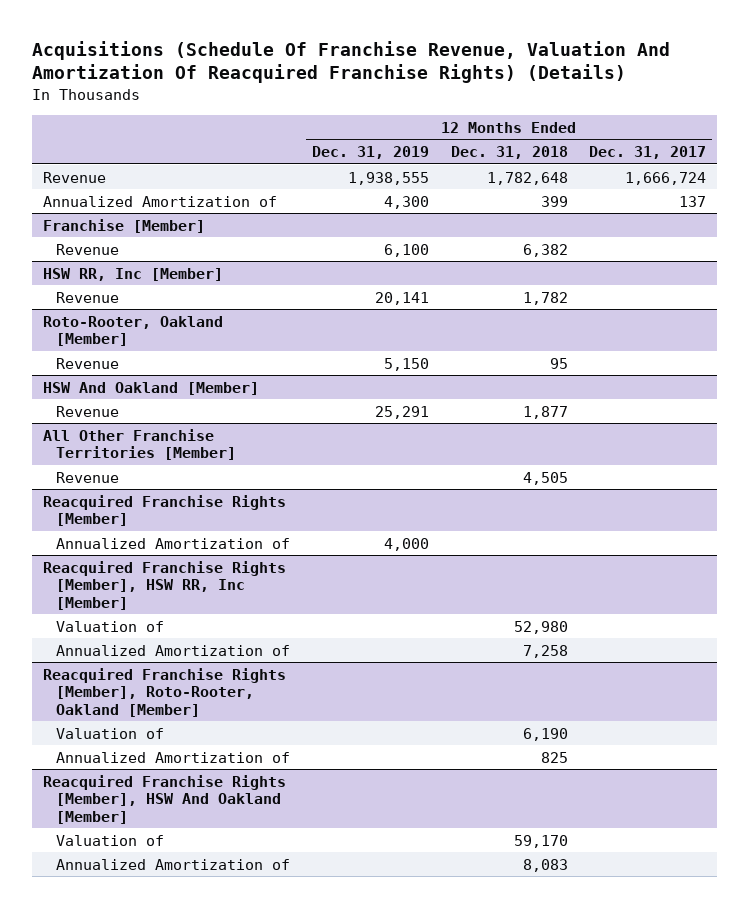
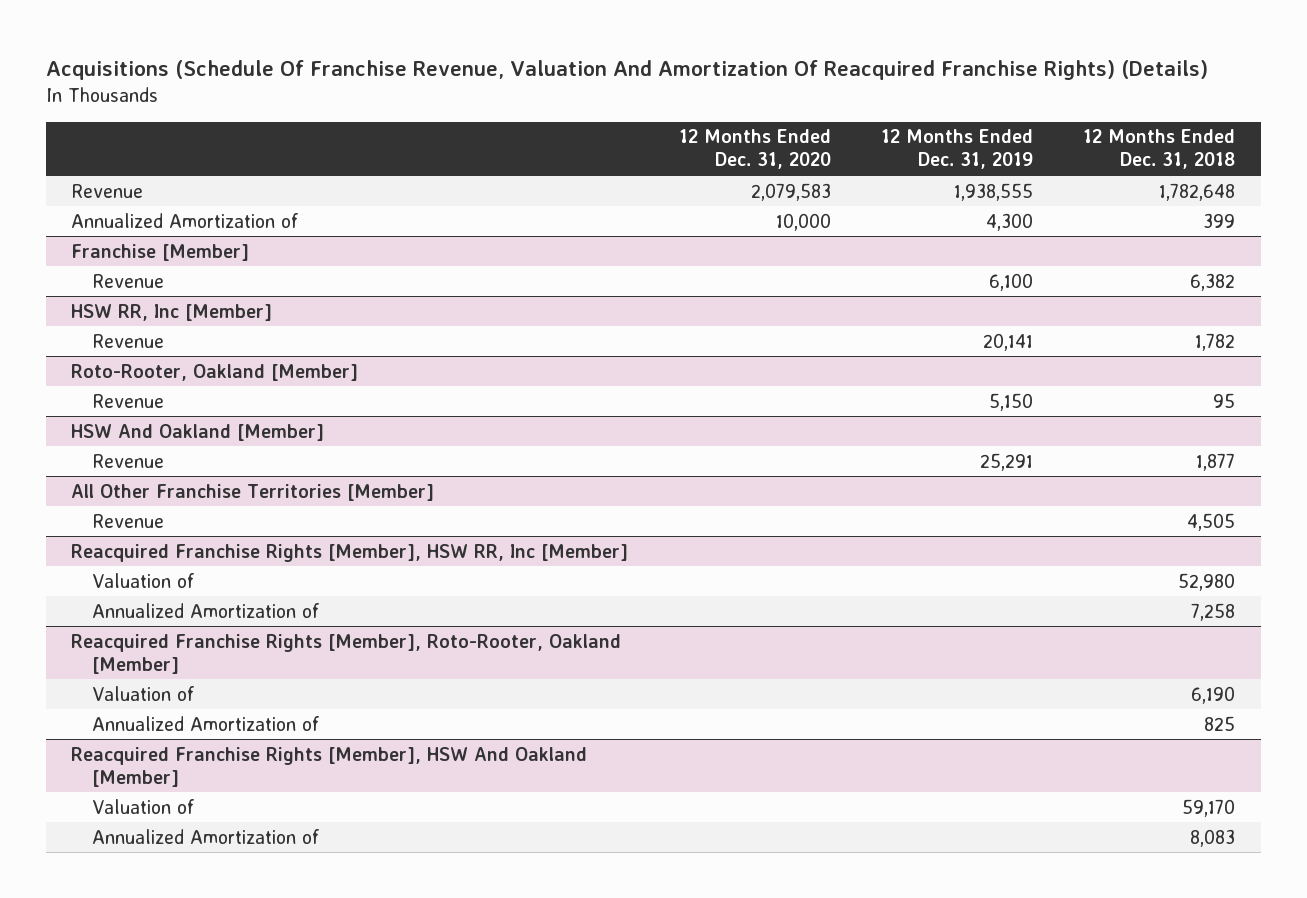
- | 12 Months Ended Dec. 31, 2019 | 12 Months Ended Dec. 31, 2018 | 12 Months Ended Dec. 31, 2017
+ | 12 Months Ended Dec. 31, 2020 | 12 Months Ended Dec. 31, 2019 | 12 Months Ended Dec. 31, 2018
- Reacquired Franchise Rights [Member]
- Annualized Amortization of | 4,000 | |

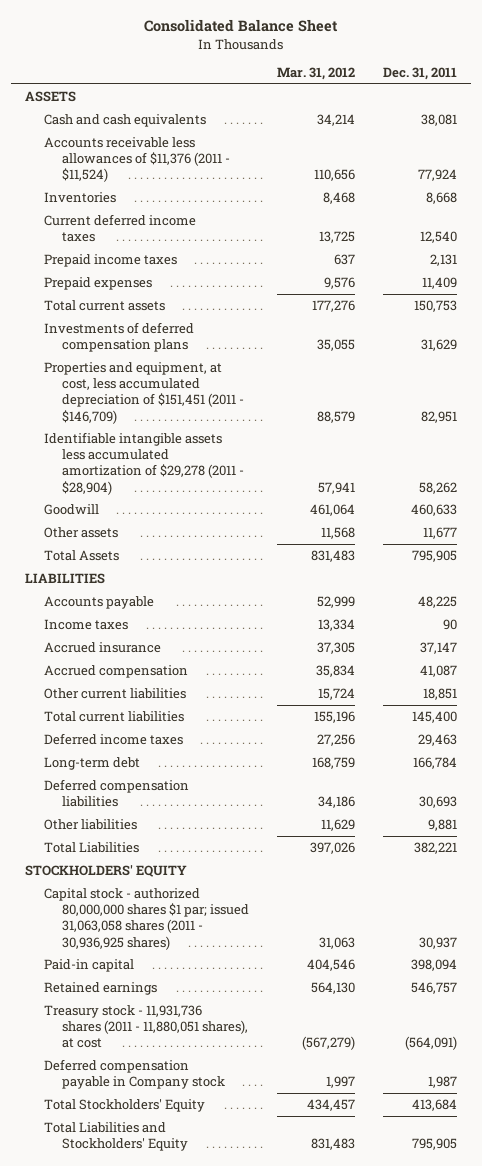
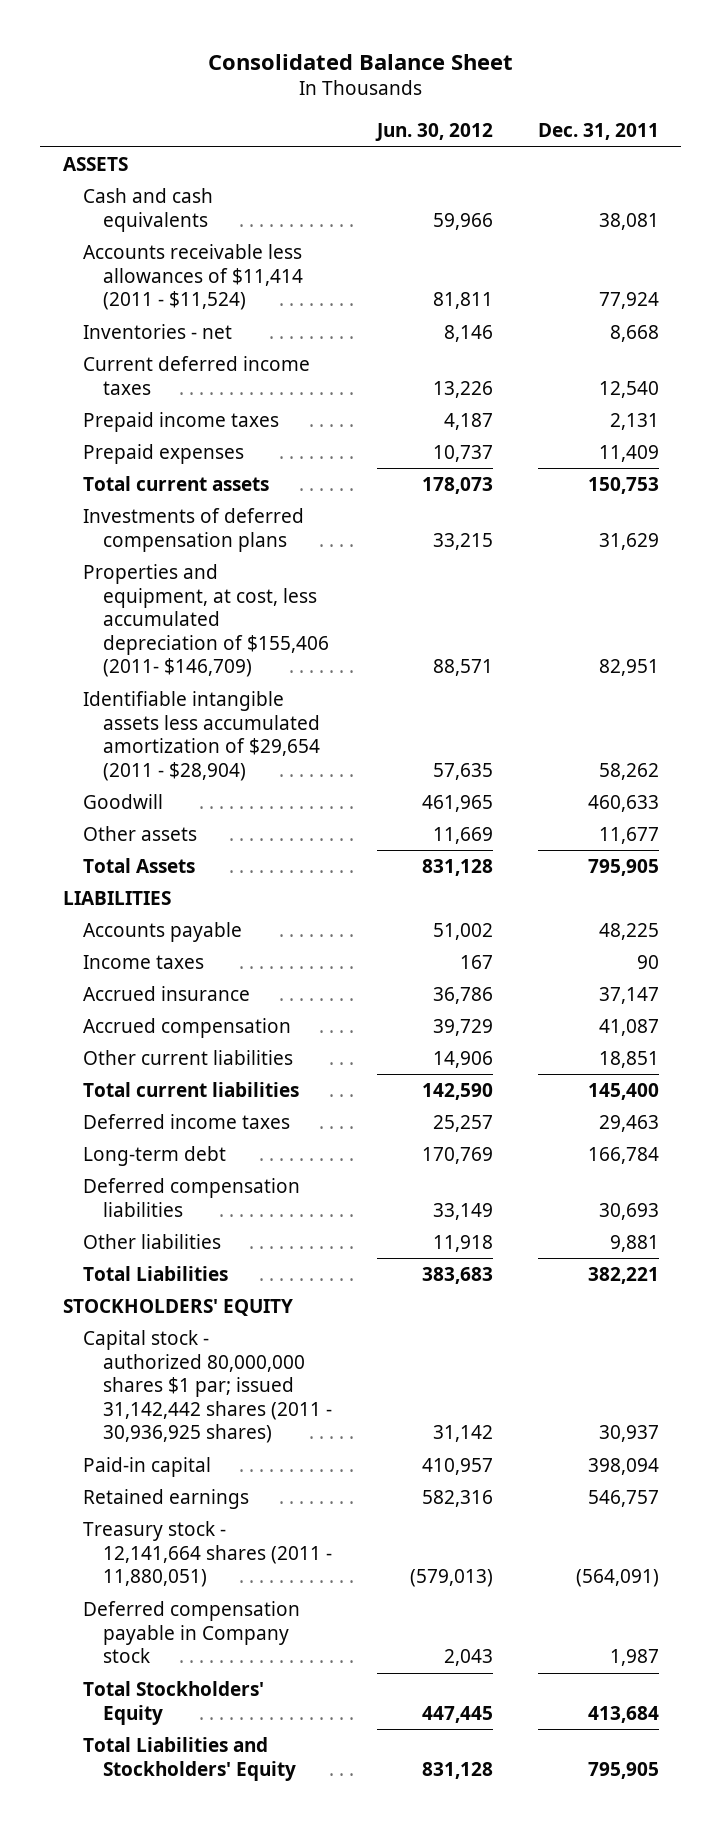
- | Mar. 31, 2012 | Dec. 31, 2011
+ | Jun. 30, 2012 | Dec. 31, 2011
- Accounts receivable less allowances of $11,376 (2011 - $11,524) | 110,656 | 77,924
- Inventories | 8,468 | 8,668
+ Accounts receivable less allowances of $11,414 (2011 - $11,524) | 81,811 | 77,924
+ Inventories - net | 8,146 | 8,668
- Properties and equipment, at cost, less accumulated depreciation of $151,451 (2011 - $146,709) | 88,579 | 82,951
- Identifiable intangible assets less accumulated amortization of $29,278 (2011 - $28,904) | 57,941 | 58,262
+ Properties and equipment, at cost, less accumulated depreciation of $155,406 (2011- $146,709) | 88,571 | 82,951
+ Identifiable intangible assets less accumulated amortization of $29,654 (2011 - $28,904) | 57,635 | 58,262
- Capital stock - authorized 80,000,000 shares $1 par; issued 31,063,058 shares (2011 - 30,936,925 shares) | 31,063 | 30,937
+ Capital stock - authorized 80,000,000 shares $1 par; issued 31,142,442 shares (2011 - 30,936,925 shares) | 31,142 | 30,937
- Treasury stock - 11,931,736 shares (2011 - 11,880,051 shares), at cost | (567,279) | (564,091)
+ Treasury stock - 12,141,664 shares (2011 - 11,880,051) | (579,013) | (564,091)

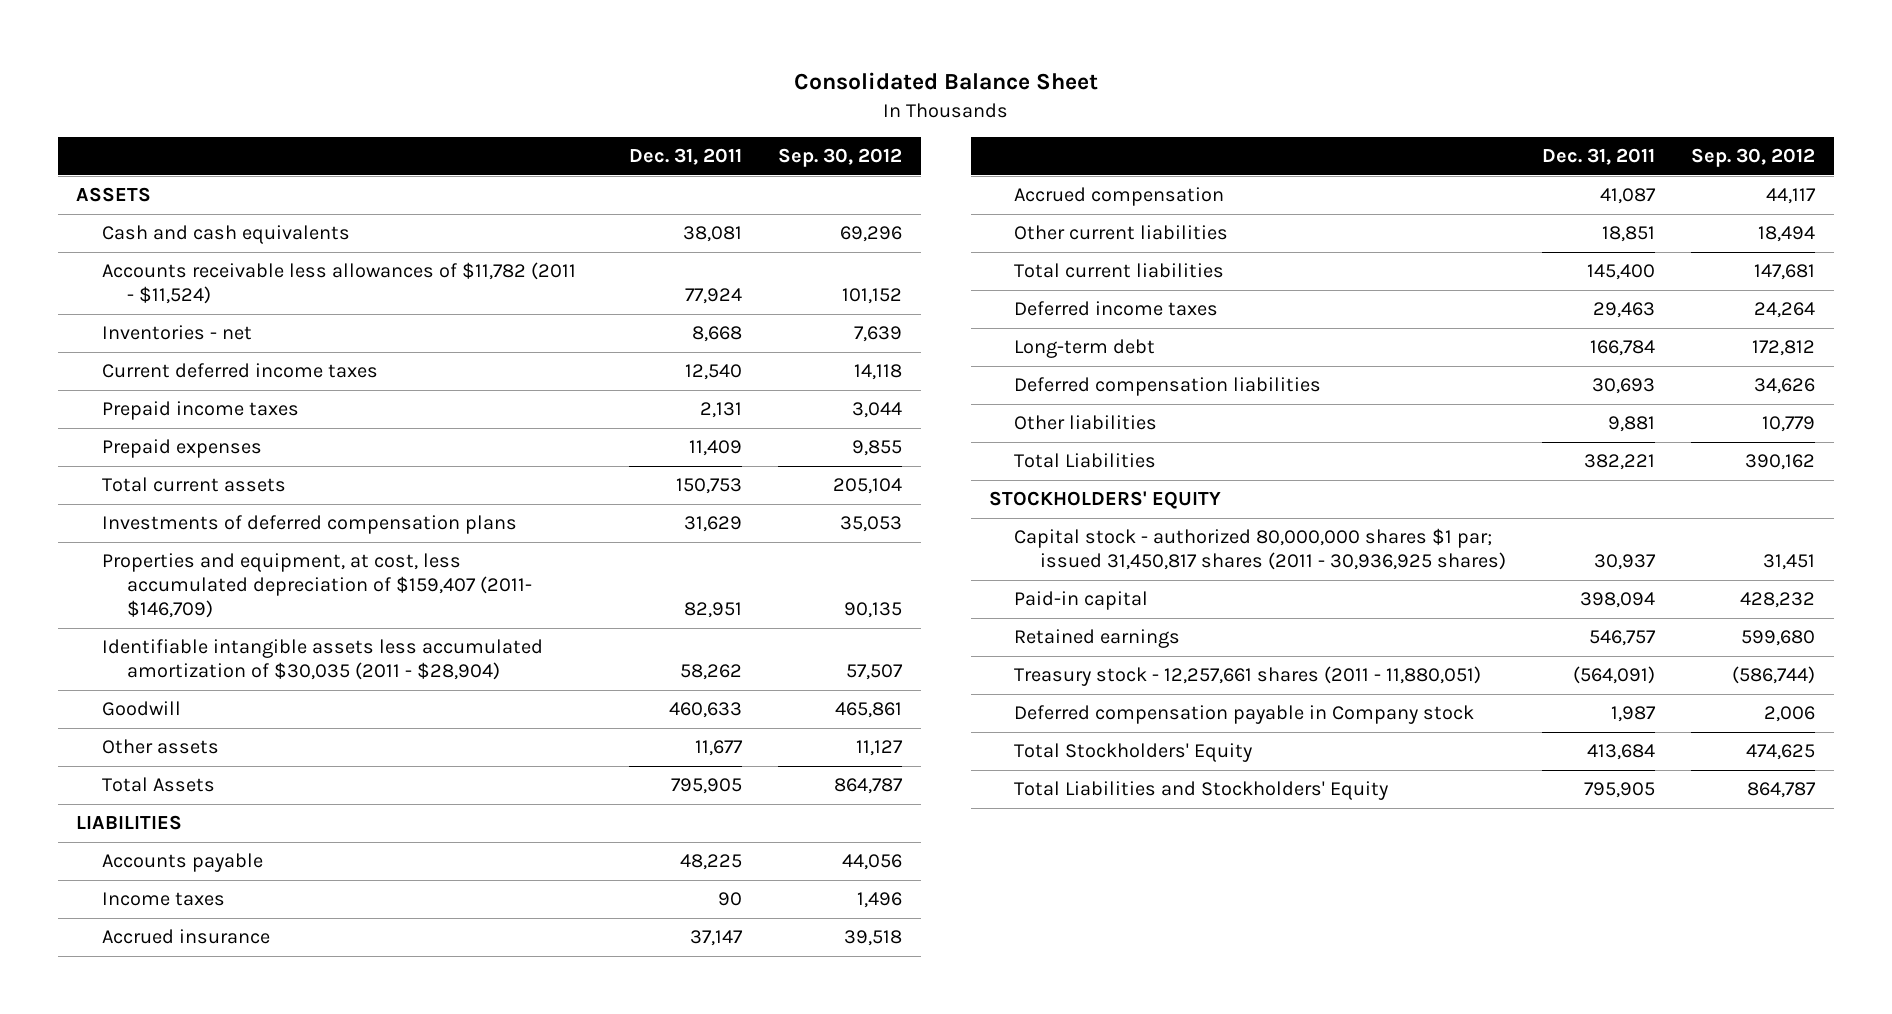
- | Jun. 30, 2012 | Dec. 31, 2011
+ | Dec. 31, 2011 | Sep. 30, 2012
- Accounts receivable less allowances of $11,414 (2011 - $11,524) | 81,811 | 77,924
+ Accounts receivable less allowances of $11,782 (2011 - $11,524) | 77,924 | 101,152
- Properties and equipment, at cost, less accumulated depreciation of $155,406 (2011- $146,709) | 88,571 | 82,951
- Identifiable intangible assets less accumulated amortization of $29,654 (2011 - $28,904) | 57,635 | 58,262
+ Properties and equipment, at cost, less accumulated depreciation of $159,407 (2011- $146,709) | 82,951 | 90,135
+ Identifiable intangible assets less accumulated amortization of $30,035 (2011 - $28,904) | 58,262 | 57,507
- Capital stock - authorized 80,000,000 shares $1 par; issued 31,142,442 shares (2011 - 30,936,925 shares) | 31,142 | 30,937
+ Capital stock - authorized 80,000,000 shares $1 par; issued 31,450,817 shares (2011 - 30,936,925 shares) | 30,937 | 31,451
- Treasury stock - 12,141,664 shares (2011 - 11,880,051) | (579,013) | (564,091)
+ Treasury stock - 12,257,661 shares (2011 - 11,880,051) | (564,091) | (586,744)

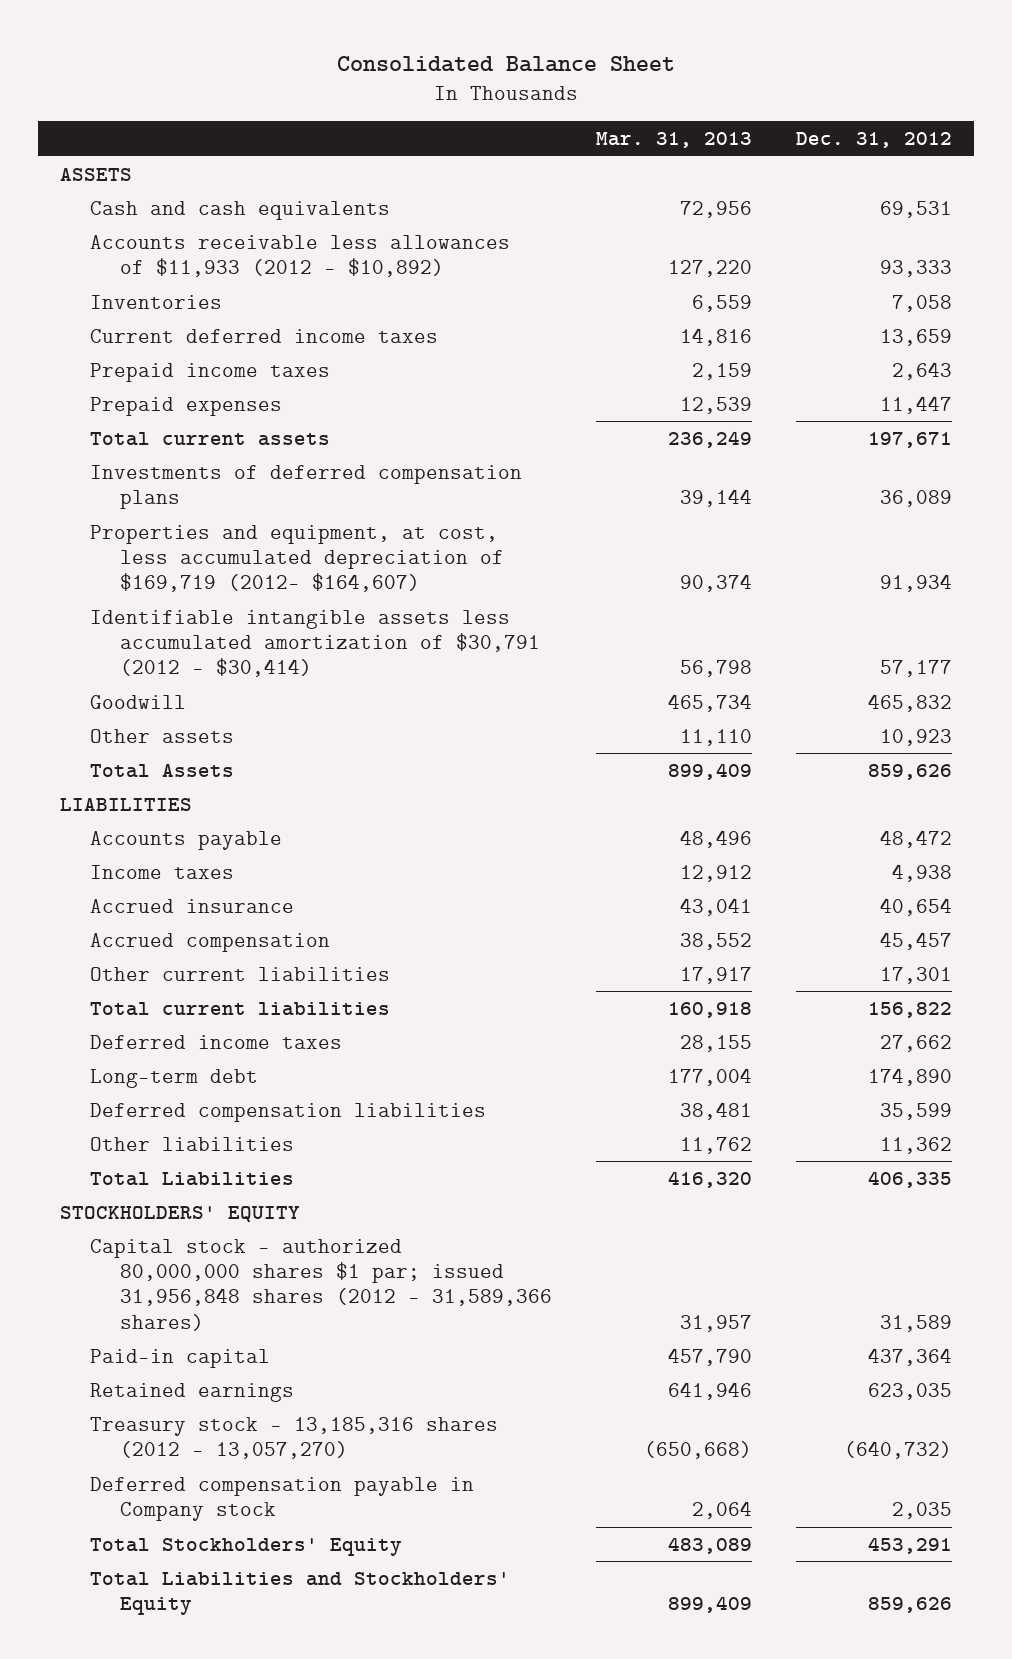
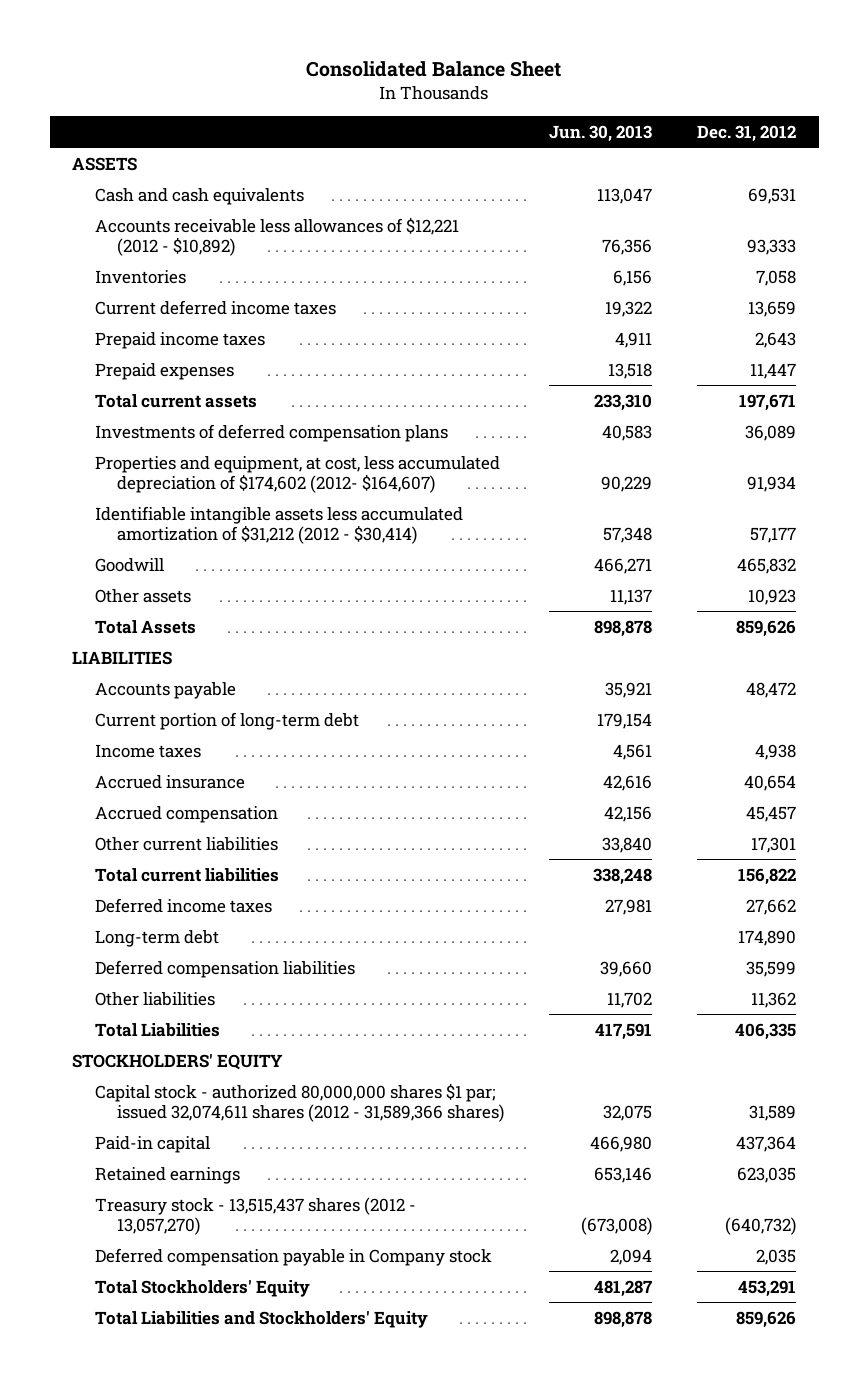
- | Mar. 31, 2013 | Dec. 31, 2012
+ | Jun. 30, 2013 | Dec. 31, 2012
- Accounts receivable less allowances of $11,933 (2012 - $10,892) | 127,220 | 93,333
+ Accounts receivable less allowances of $12,221 (2012 - $10,892) | 76,356 | 93,333
- Properties and equipment, at cost, less accumulated depreciation of $169,719 (2012- $164,607) | 90,374 | 91,934
- Identifiable intangible assets less accumulated amortization of $30,791 (2012 - $30,414) | 56,798 | 57,177
+ Properties and equipment, at cost, less accumulated depreciation of $174,602 (2012- $164,607) | 90,229 | 91,934
+ Identifiable intangible assets less accumulated amortization of $31,212 (2012 - $30,414) | 57,348 | 57,177
+ Current portion of long-term debt | 179,154 |
- Capital stock - authorized 80,000,000 shares $1 par; issued 31,956,848 shares (2012 - 31,589,366 shares) | 31,957 | 31,589
+ Capital stock - authorized 80,000,000 shares $1 par; issued 32,074,611 shares (2012 - 31,589,366 shares) | 32,075 | 31,589
- Treasury stock - 13,185,316 shares (2012 - 13,057,270) | (650,668) | (640,732)
+ Treasury stock - 13,515,437 shares (2012 - 13,057,270) | (673,008) | (640,732)

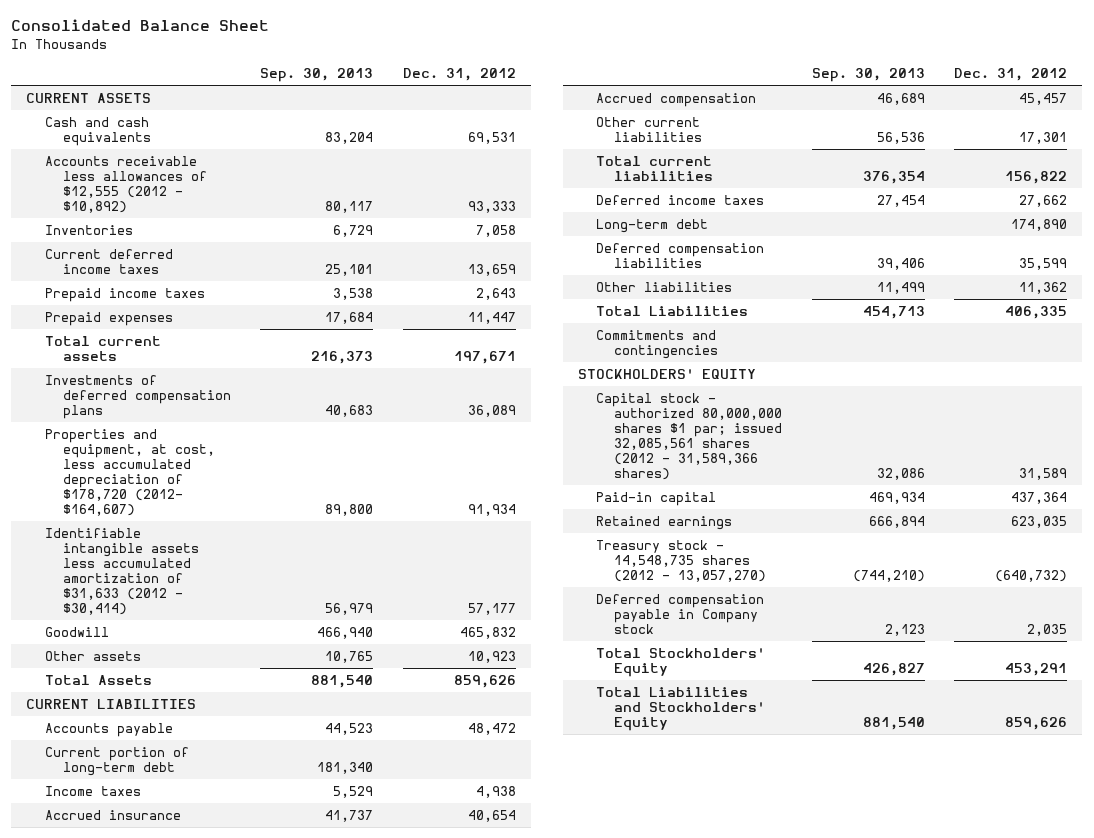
- | Jun. 30, 2013 | Dec. 31, 2012
+ | Sep. 30, 2013 | Dec. 31, 2012
- ASSETS
+ CURRENT ASSETS
- Accounts receivable less allowances of $12,221 (2012 - $10,892) | 76,356 | 93,333
+ Accounts receivable less allowances of $12,555 (2012 - $10,892) | 80,117 | 93,333
- Properties and equipment, at cost, less accumulated depreciation of $174,602 (2012- $164,607) | 90,229 | 91,934
- Identifiable intangible assets less accumulated amortization of $31,212 (2012 - $30,414) | 57,348 | 57,177
+ Properties and equipment, at cost, less accumulated depreciation of $178,720 (2012- $164,607) | 89,800 | 91,934
+ Identifiable intangible assets less accumulated amortization of $31,633 (2012 - $30,414) | 56,979 | 57,177
- LIABILITIES
+ CURRENT LIABILITIES
+ Commitments and contingencies
- Capital stock - authorized 80,000,000 shares $1 par; issued 32,074,611 shares (2012 - 31,589,366 shares) | 32,075 | 31,589
+ Capital stock - authorized 80,000,000 shares $1 par; issued 32,085,561 shares (2012 - 31,589,366 shares) | 32,086 | 31,589
- Treasury stock - 13,515,437 shares (2012 - 13,057,270) | (673,008) | (640,732)
+ Treasury stock - 14,548,735 shares (2012 - 13,057,270) | (744,210) | (640,732)

